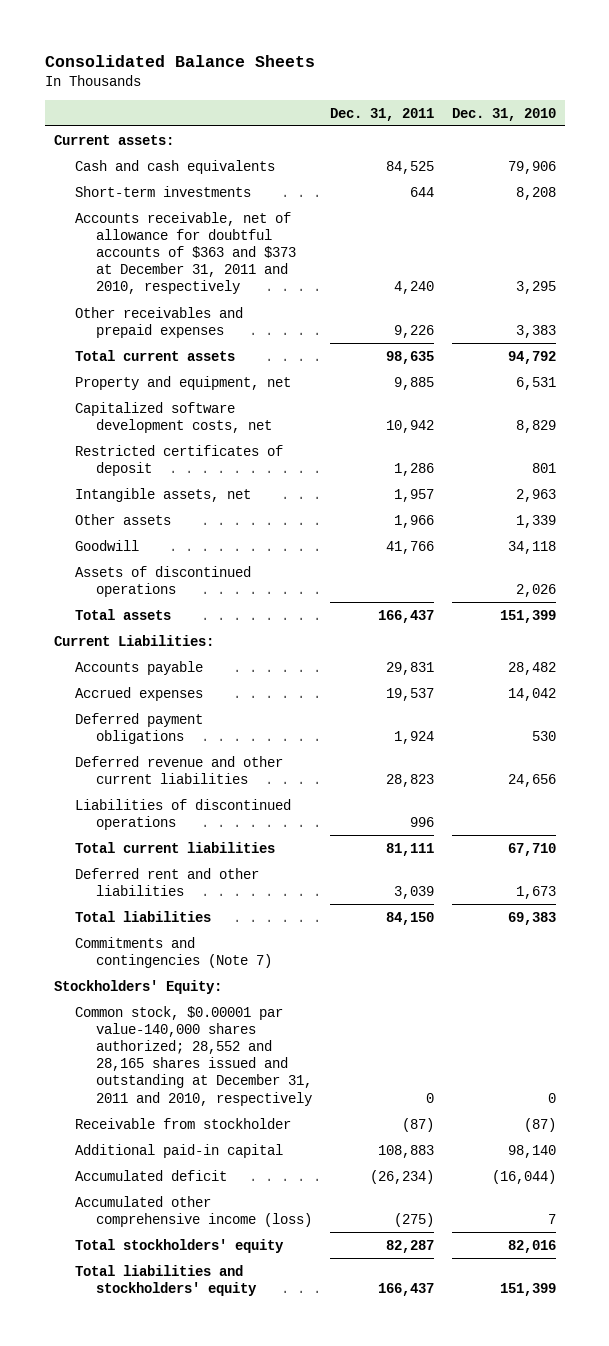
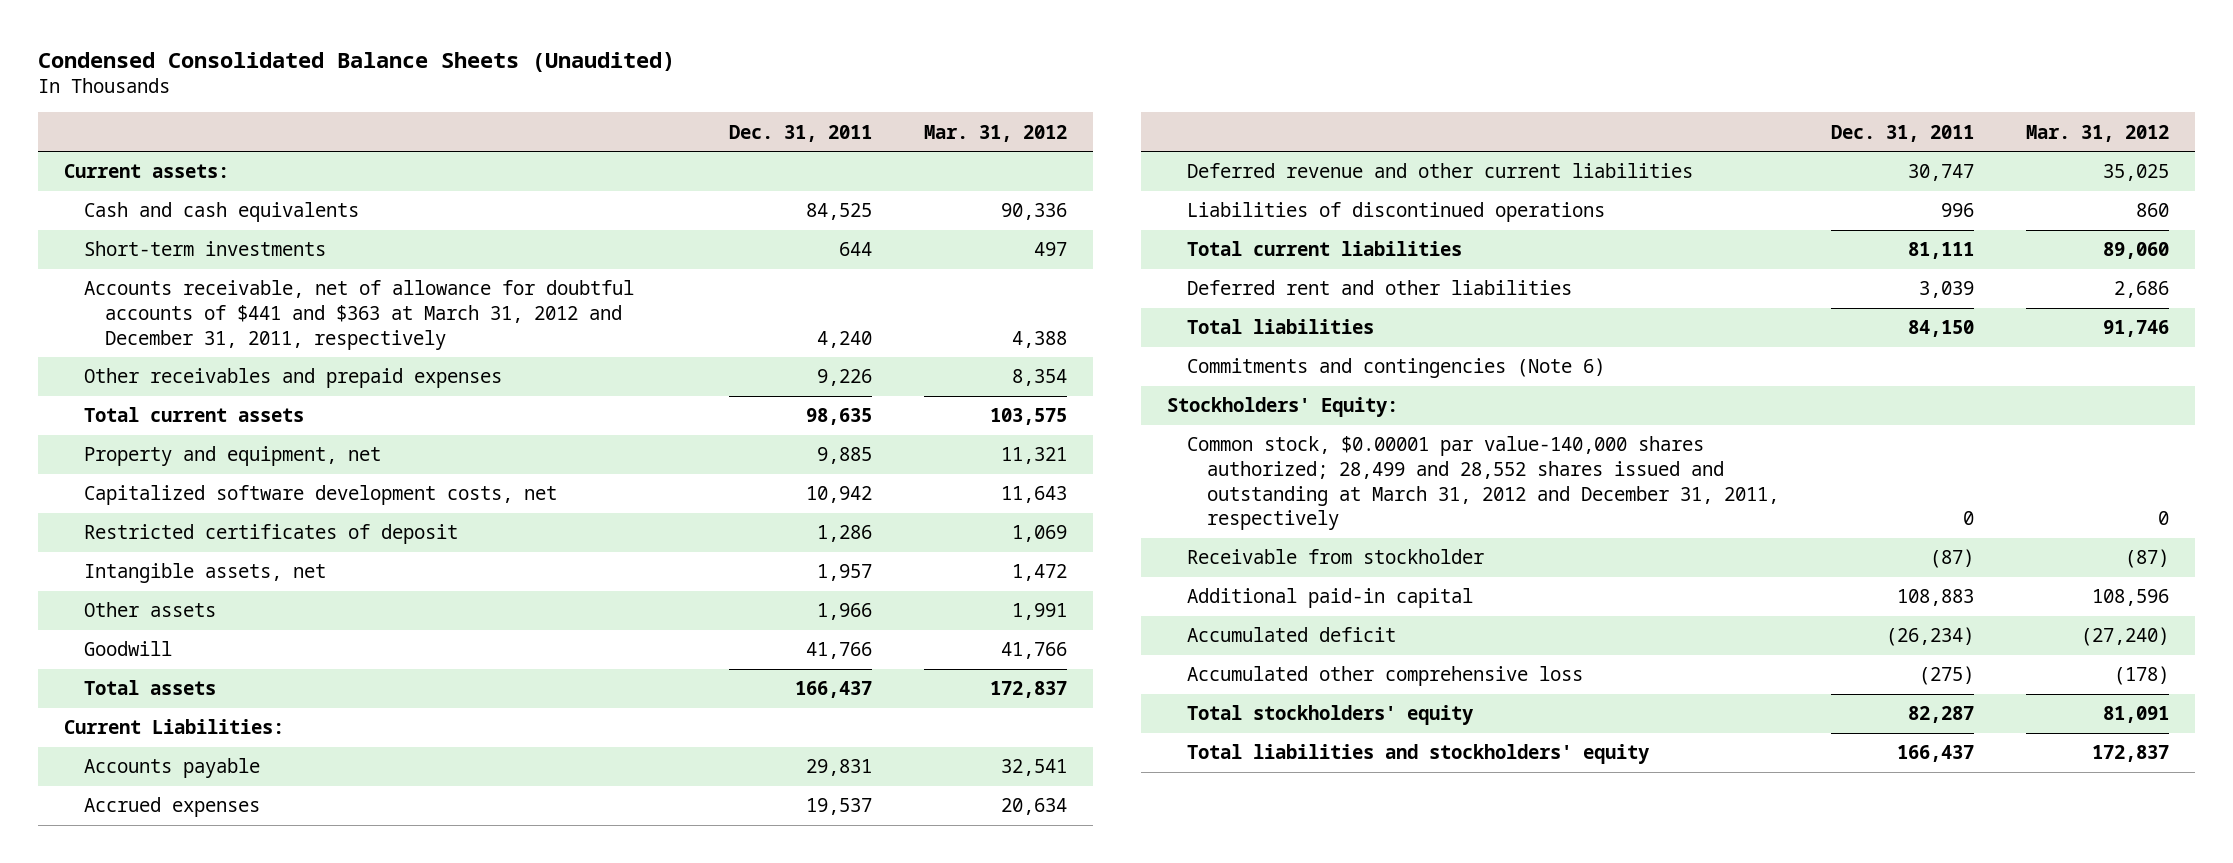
- Consolidated Balance Sheets
+ Condensed Consolidated Balance Sheets (Unaudited)
- | Dec. 31, 2011 | Dec. 31, 2010
+ | Dec. 31, 2011 | Mar. 31, 2012
- Accounts receivable, net of allowance for doubtful accounts of $363 and $373 at December 31, 2011 and 2010, respectively | 4,240 | 3,295
+ Accounts receivable, net of allowance for doubtful accounts of $441 and $363 at March 31, 2012 and December 31, 2011, respectively | 4,240 | 4,388
- Assets of discontinued operations | | 2,026
- Deferred payment obligations | 1,924 | 530
- Deferred revenue and other current liabilities | 28,823 | 24,656
+ Deferred revenue and other current liabilities | 30,747 | 35,025
- Commitments and contingencies (Note 7)
+ Commitments and contingencies (Note 6)
- Common stock, $0.00001 par value-140,000 shares authorized; 28,552 and 28,165 shares issued and outstanding at December 31, 2011 and 2010, respectively | 0 | 0
+ Common stock, $0.00001 par value-140,000 shares authorized; 28,499 and 28,552 shares issued and outstanding at March 31, 2012 and December 31, 2011, respectively | 0 | 0
- Accumulated other comprehensive income (loss) | (275) | 7
+ Accumulated other comprehensive loss | (275) | (178)

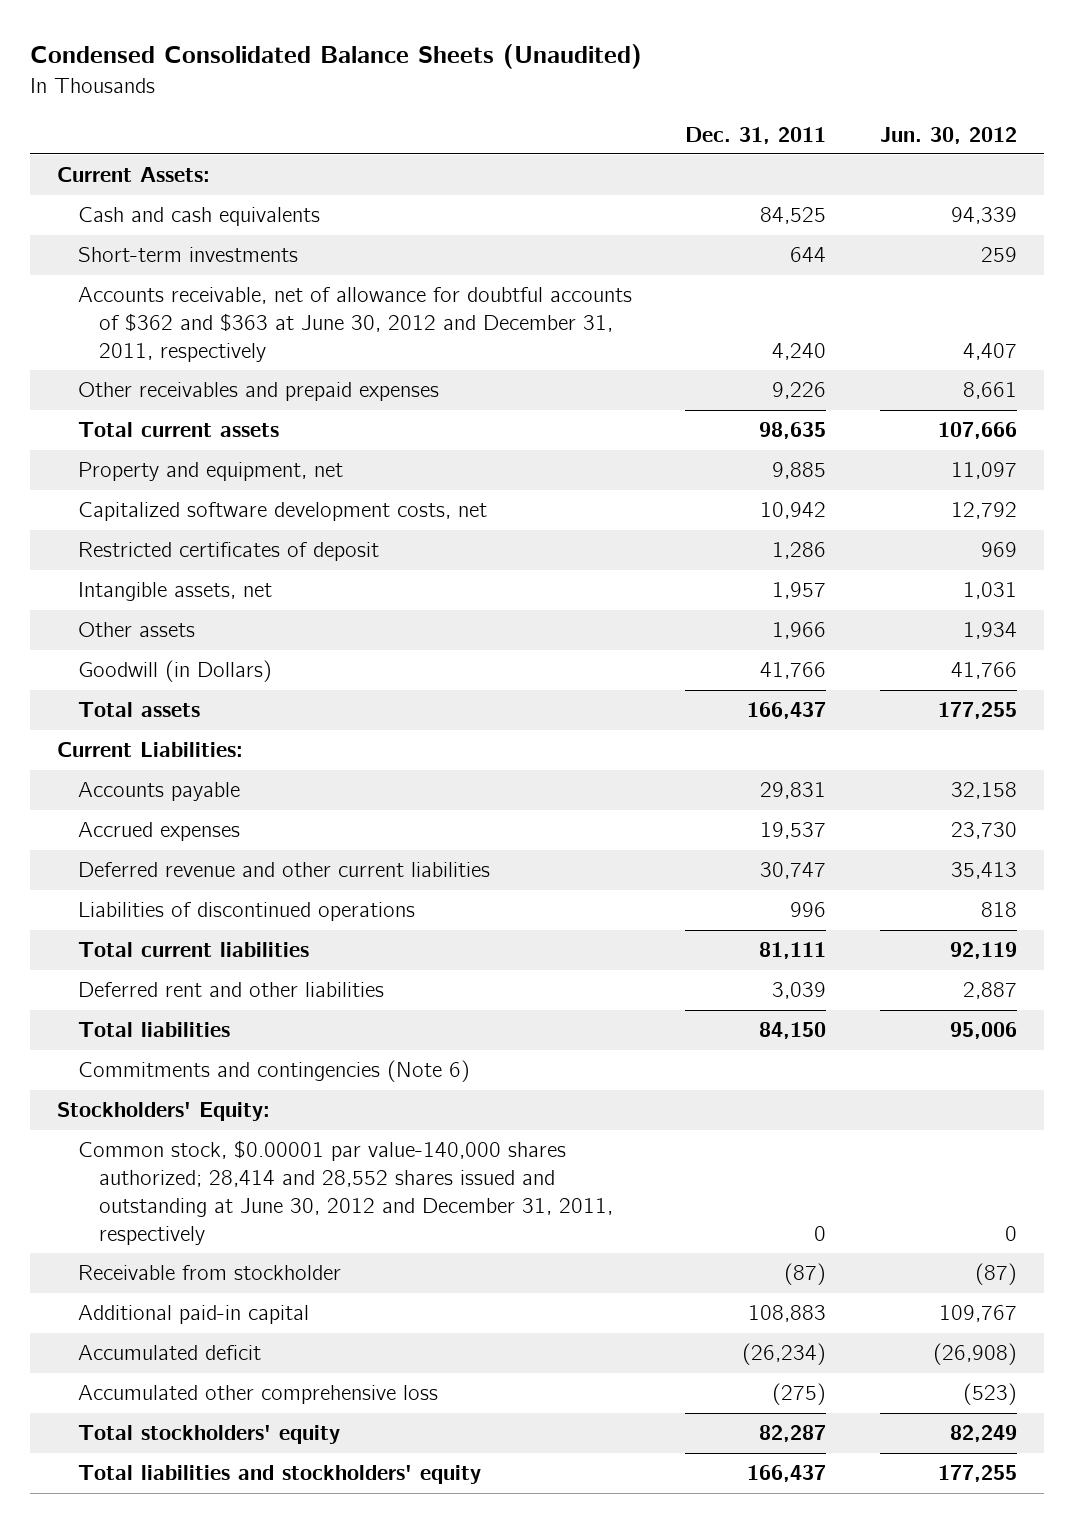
- | Dec. 31, 2011 | Mar. 31, 2012
+ | Dec. 31, 2011 | Jun. 30, 2012
- Current assets:
+ Current Assets:
- Accounts receivable, net of allowance for doubtful accounts of $441 and $363 at March 31, 2012 and December 31, 2011, respectively | 4,240 | 4,388
+ Accounts receivable, net of allowance for doubtful accounts of $362 and $363 at June 30, 2012 and December 31, 2011, respectively | 4,240 | 4,407
- Goodwill | 41,766 | 41,766
+ Goodwill (in Dollars) | 41,766 | 41,766
- Common stock, $0.00001 par value-140,000 shares authorized; 28,499 and 28,552 shares issued and outstanding at March 31, 2012 and December 31, 2011, respectively | 0 | 0
+ Common stock, $0.00001 par value-140,000 shares authorized; 28,414 and 28,552 shares issued and outstanding at June 30, 2012 and December 31, 2011, respectively | 0 | 0

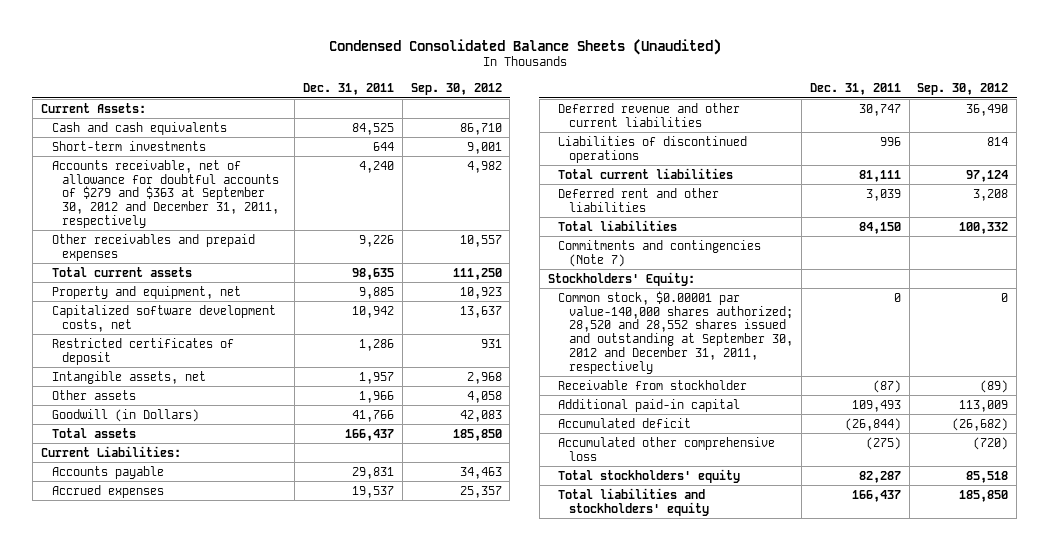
- | Dec. 31, 2011 | Jun. 30, 2012
+ | Dec. 31, 2011 | Sep. 30, 2012
- Accounts receivable, net of allowance for doubtful accounts of $362 and $363 at June 30, 2012 and December 31, 2011, respectively | 4,240 | 4,407
+ Accounts receivable, net of allowance for doubtful accounts of $279 and $363 at September 30, 2012 and December 31, 2011, respectively | 4,240 | 4,982
- Commitments and contingencies (Note 6)
+ Commitments and contingencies (Note 7)
- Common stock, $0.00001 par value-140,000 shares authorized; 28,414 and 28,552 shares issued and outstanding at June 30, 2012 and December 31, 2011, respectively | 0 | 0
+ Common stock, $0.00001 par value-140,000 shares authorized; 28,520 and 28,552 shares issued and outstanding at September 30, 2012 and December 31, 2011, respectively | 0 | 0
- Additional paid-in capital | 108,883 | 109,767
- Accumulated deficit | (26,234) | (26,908)
+ Additional paid-in capital | 109,493 | 113,009
+ Accumulated deficit | (26,844) | (26,682)

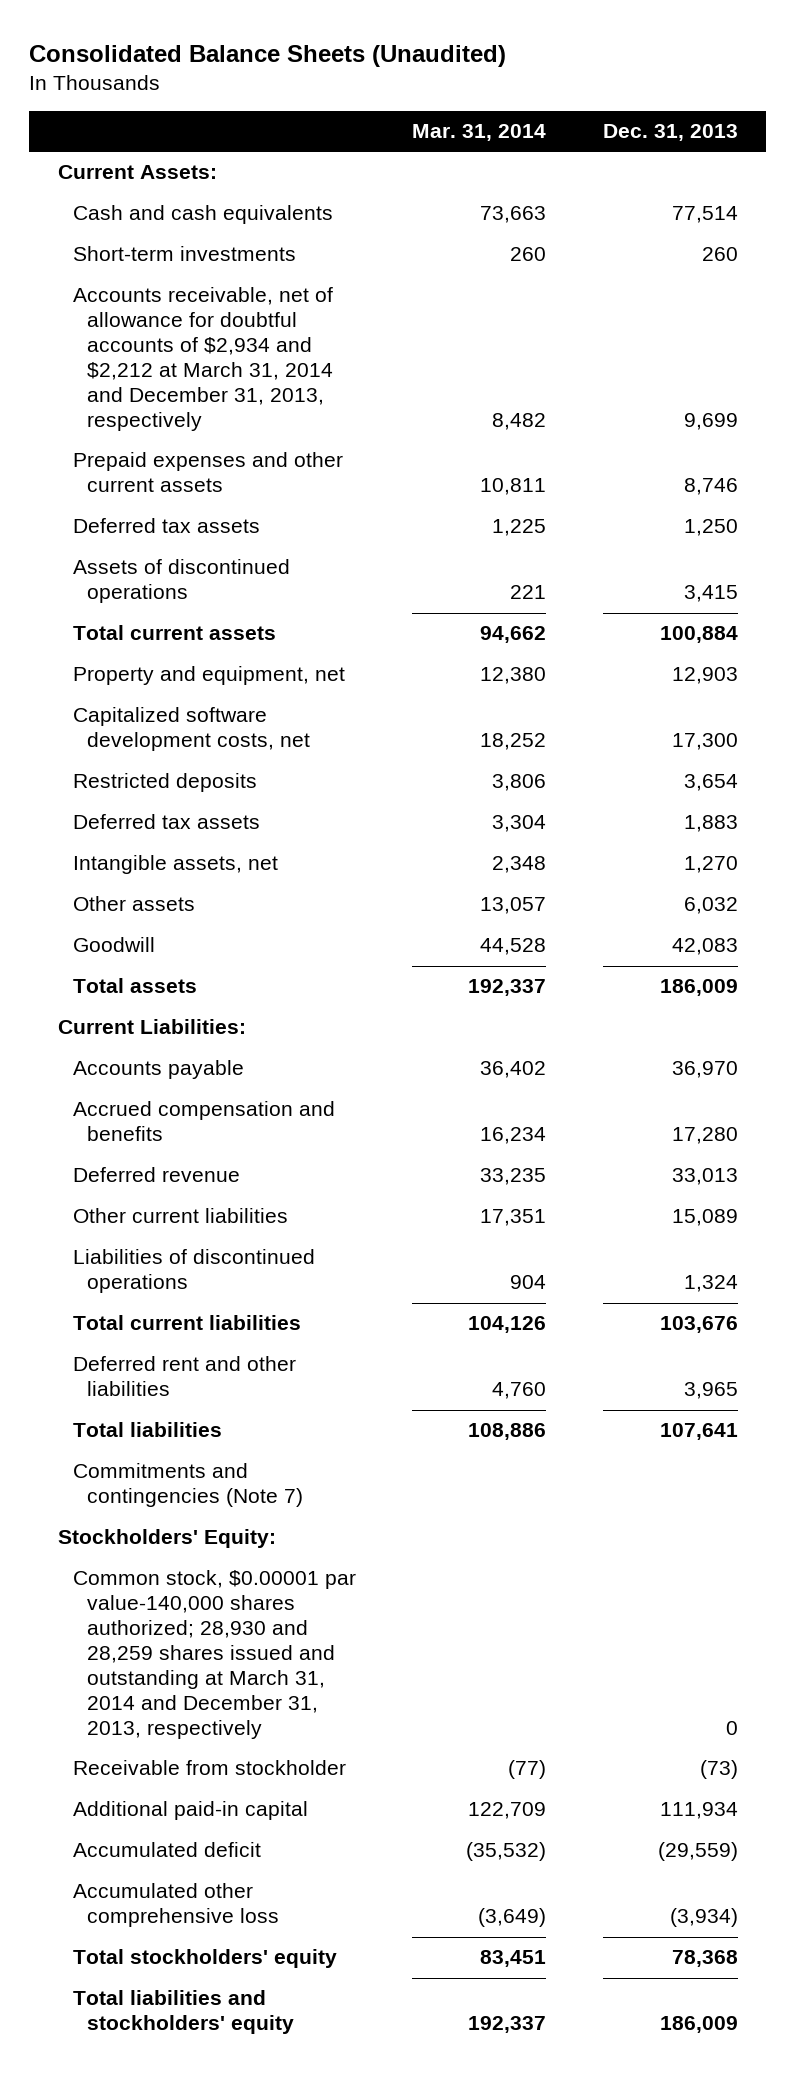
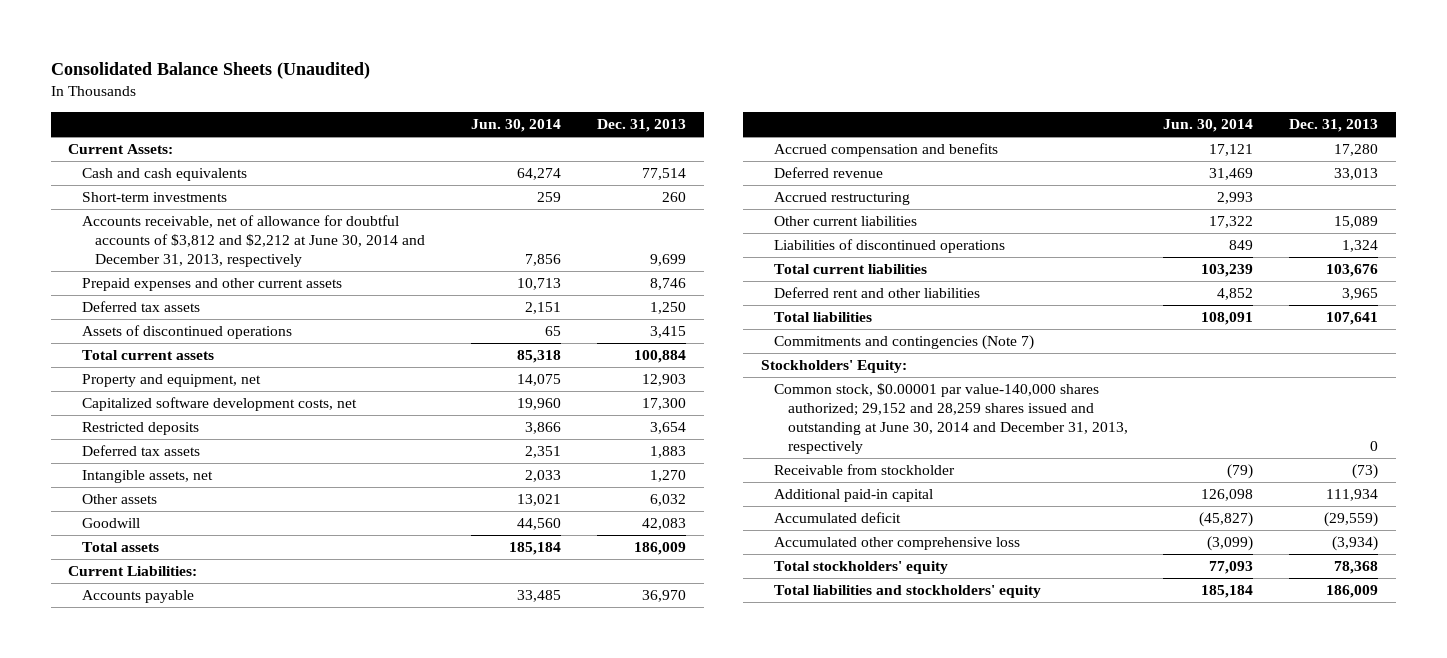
- | Mar. 31, 2014 | Dec. 31, 2013
+ | Jun. 30, 2014 | Dec. 31, 2013
- Accounts receivable, net of allowance for doubtful accounts of $2,934 and $2,212 at March 31, 2014 and December 31, 2013, respectively | 8,482 | 9,699
+ Accounts receivable, net of allowance for doubtful accounts of $3,812 and $2,212 at June 30, 2014 and December 31, 2013, respectively | 7,856 | 9,699
+ Accrued restructuring | 2,993 |
- Common stock, $0.00001 par value-140,000 shares authorized; 28,930 and 28,259 shares issued and outstanding at March 31, 2014 and December 31, 2013, respectively | | 0
+ Common stock, $0.00001 par value-140,000 shares authorized; 29,152 and 28,259 shares issued and outstanding at June 30, 2014 and December 31, 2013, respectively | | 0

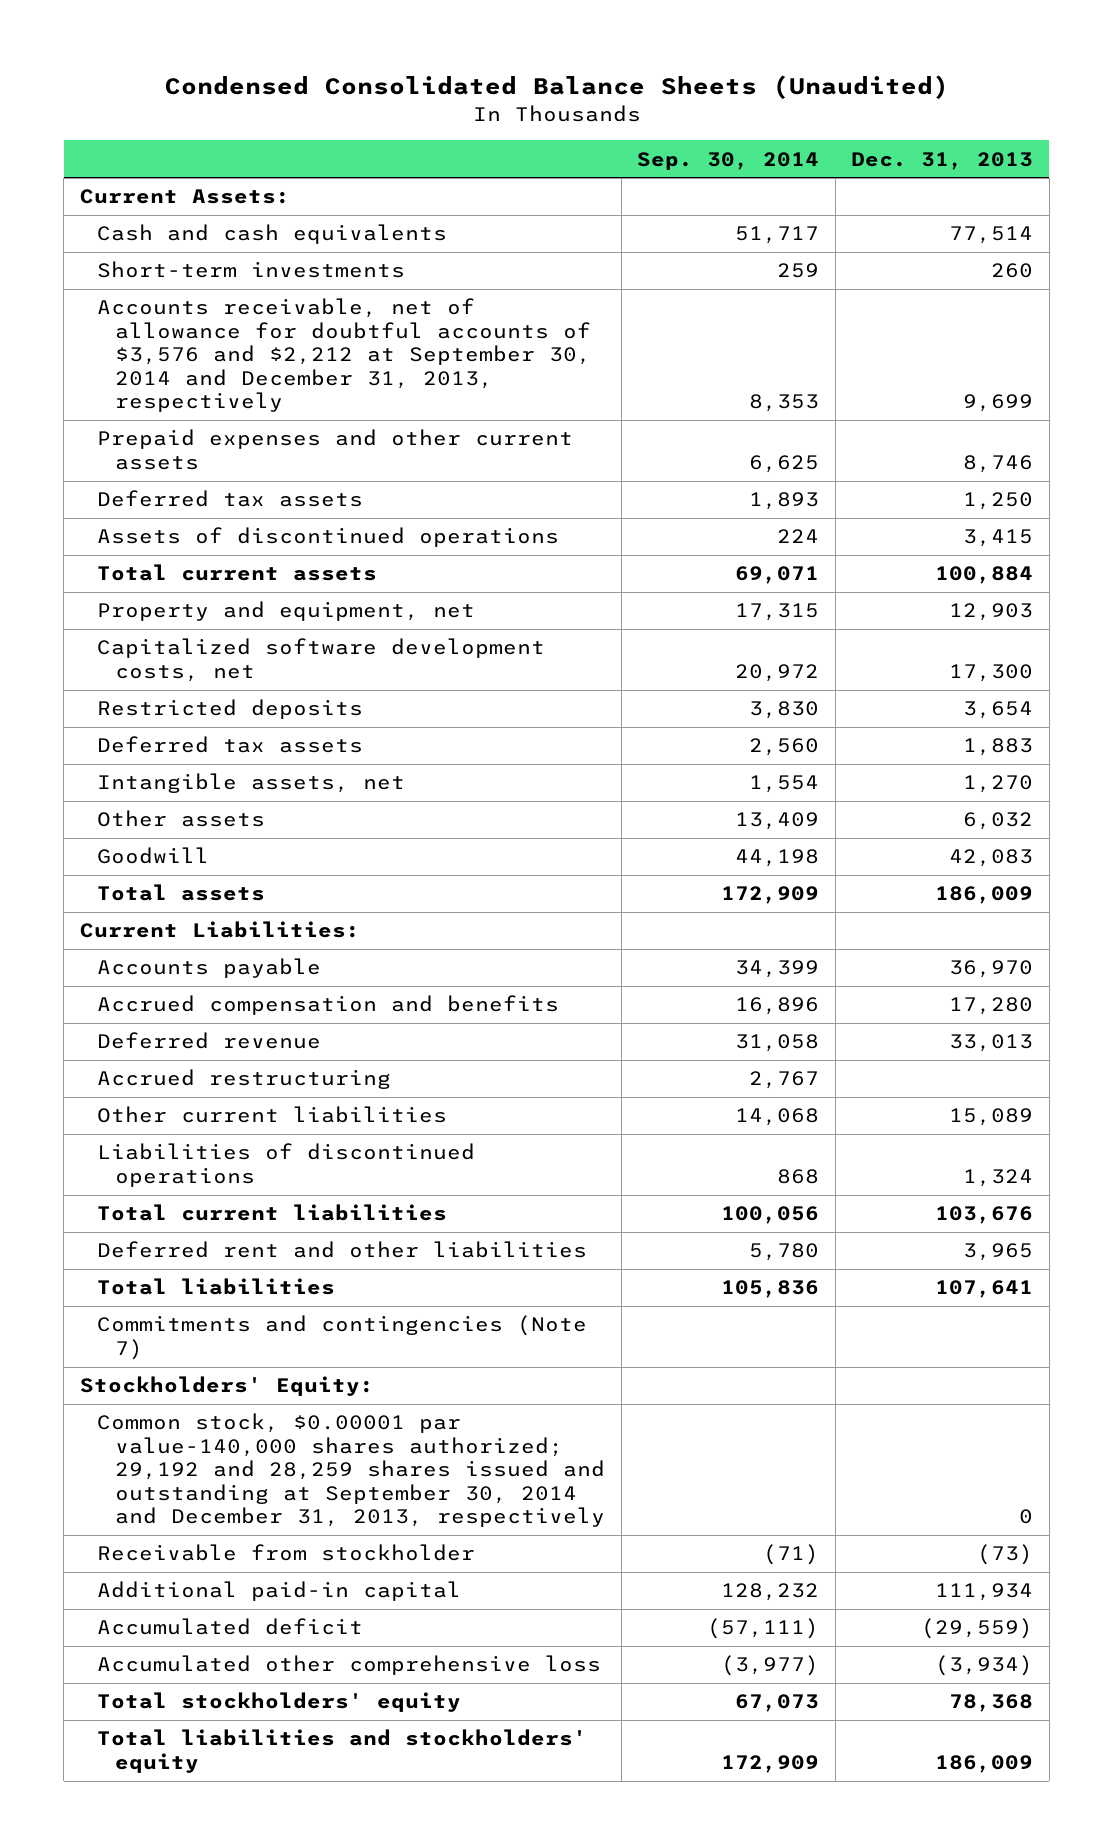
- Consolidated Balance Sheets (Unaudited)
+ Condensed Consolidated Balance Sheets (Unaudited)
- | Jun. 30, 2014 | Dec. 31, 2013
+ | Sep. 30, 2014 | Dec. 31, 2013
- Accounts receivable, net of allowance for doubtful accounts of $3,812 and $2,212 at June 30, 2014 and December 31, 2013, respectively | 7,856 | 9,699
+ Accounts receivable, net of allowance for doubtful accounts of $3,576 and $2,212 at September 30, 2014 and December 31, 2013, respectively | 8,353 | 9,699
- Common stock, $0.00001 par value-140,000 shares authorized; 29,152 and 28,259 shares issued and outstanding at June 30, 2014 and December 31, 2013, respectively | | 0
+ Common stock, $0.00001 par value-140,000 shares authorized; 29,192 and 28,259 shares issued and outstanding at September 30, 2014 and December 31, 2013, respectively | | 0

